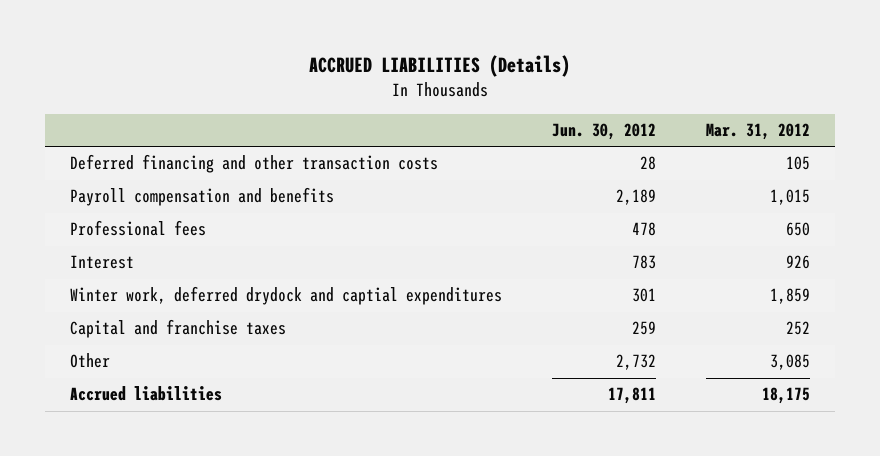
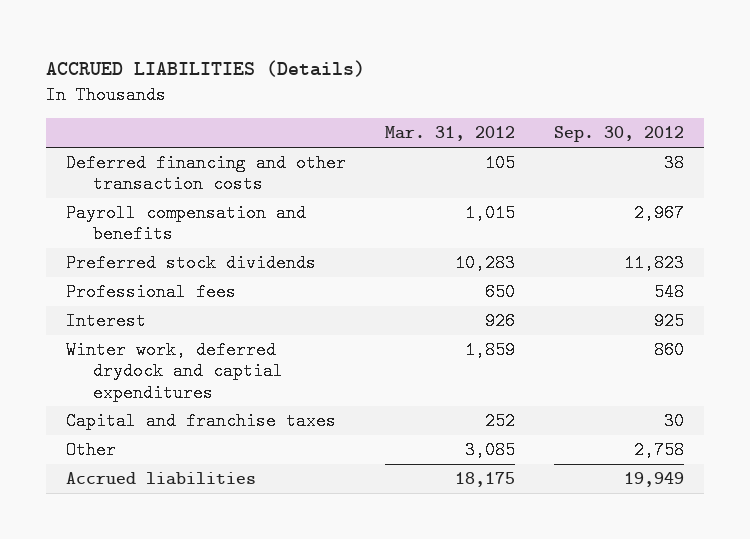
- | Jun. 30, 2012 | Mar. 31, 2012
+ | Mar. 31, 2012 | Sep. 30, 2012
+ Preferred stock dividends | 10,283 | 11,823

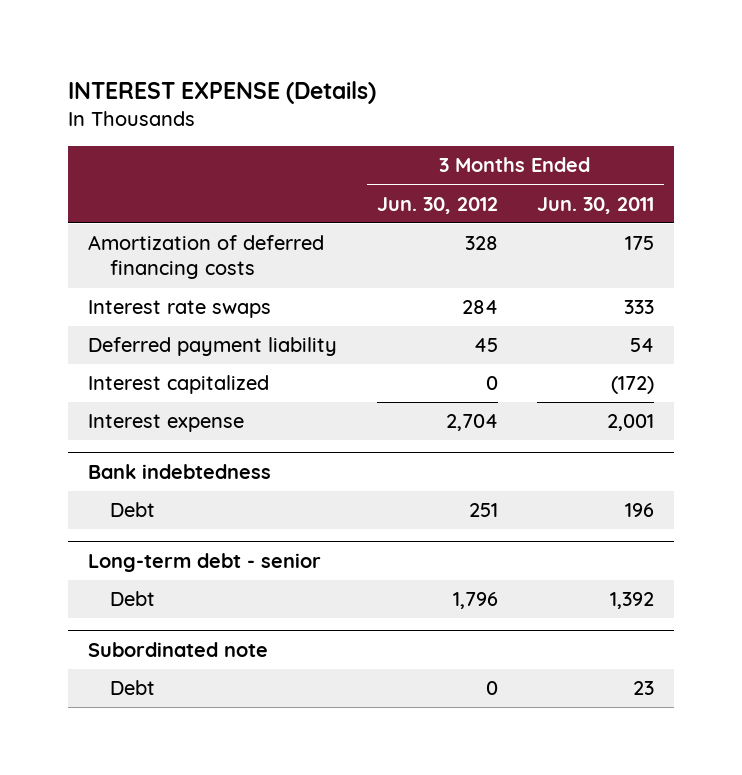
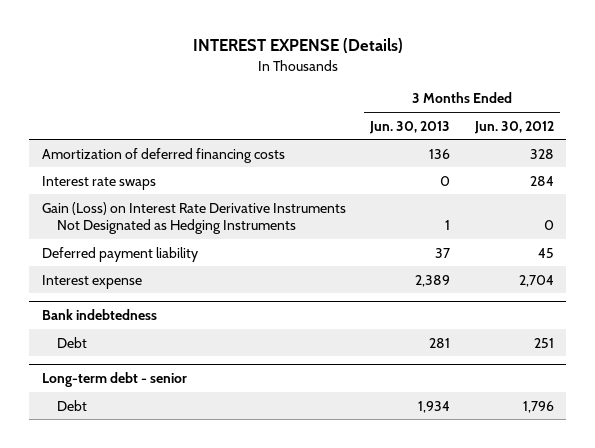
- | 3 Months Ended Jun. 30, 2012 | 3 Months Ended Jun. 30, 2011
+ | 3 Months Ended Jun. 30, 2013 | 3 Months Ended Jun. 30, 2012
+ Gain (Loss) on Interest Rate Derivative Instruments Not Designated as Hedging Instruments | 1 | 0
- Interest capitalized | 0 | (172)
- Subordinated note
- Debt | 0 | 23

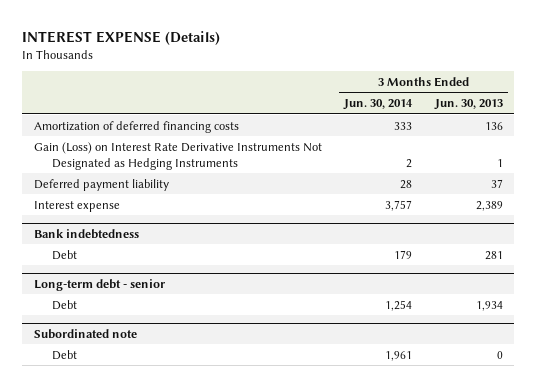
- | 3 Months Ended Jun. 30, 2013 | 3 Months Ended Jun. 30, 2012
+ | 3 Months Ended Jun. 30, 2014 | 3 Months Ended Jun. 30, 2013
- Interest rate swaps | 0 | 284
+ Subordinated note
+ Debt | 1,961 | 0

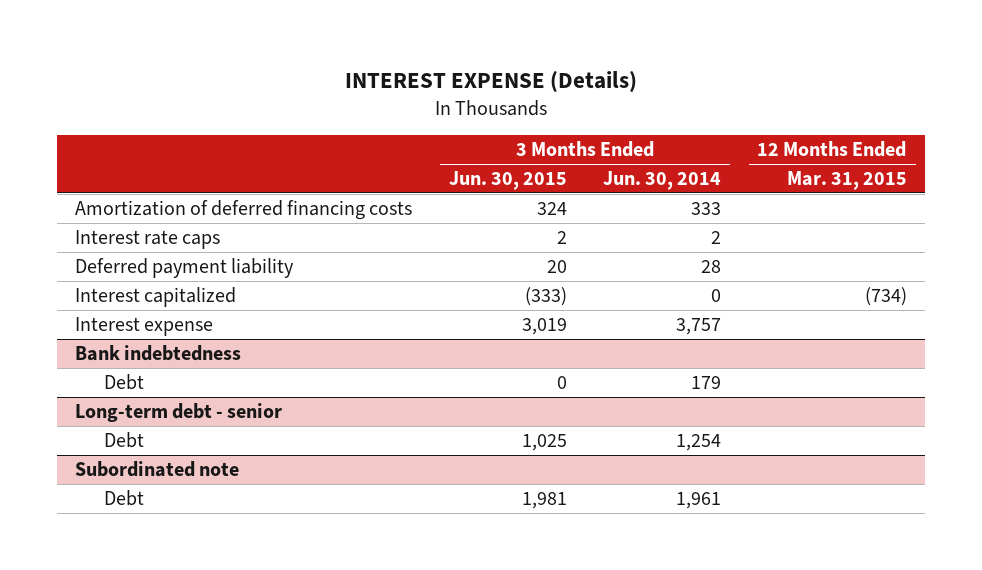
- | 3 Months Ended Jun. 30, 2014 | 3 Months Ended Jun. 30, 2013
+ | 3 Months Ended Jun. 30, 2015 | 3 Months Ended Jun. 30, 2014 | 12 Months Ended Mar. 31, 2015
- Gain (Loss) on Interest Rate Derivative Instruments Not Designated as Hedging Instruments | 2 | 1
+ Interest rate caps | 2 | 2 |
+ Interest capitalized | (333) | 0 | (734)

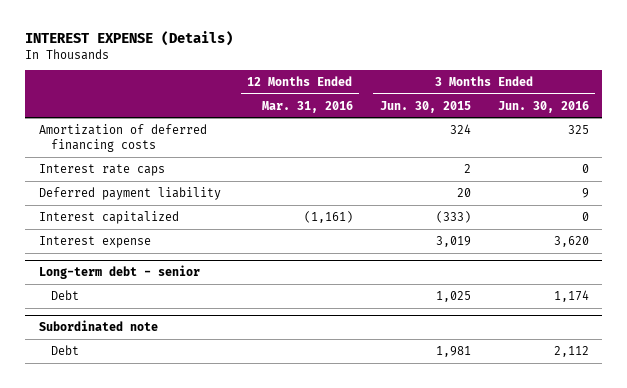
- | 3 Months Ended Jun. 30, 2015 | 3 Months Ended Jun. 30, 2014 | 12 Months Ended Mar. 31, 2015
+ | 12 Months Ended Mar. 31, 2016 | 3 Months Ended Jun. 30, 2015 | 3 Months Ended Jun. 30, 2016
- Bank indebtedness
- Debt | 0 | 179 |

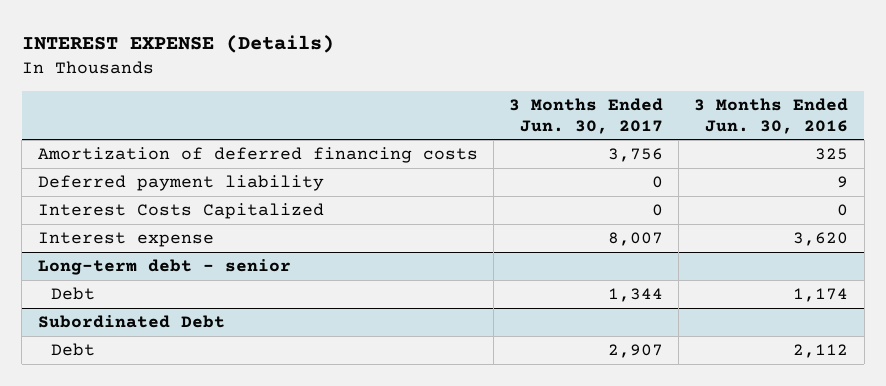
- | 12 Months Ended Mar. 31, 2016 | 3 Months Ended Jun. 30, 2015 | 3 Months Ended Jun. 30, 2016
+ | 3 Months Ended Jun. 30, 2017 | 3 Months Ended Jun. 30, 2016
- Interest rate caps | | 2 | 0
- Interest capitalized | (1,161) | (333) | 0
+ Interest Costs Capitalized | 0 | 0
- Subordinated note
+ Subordinated Debt

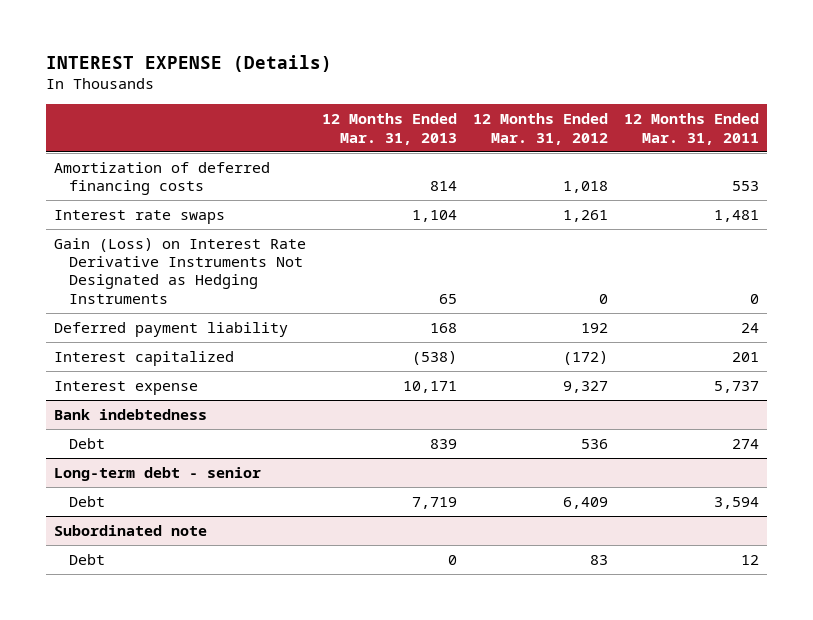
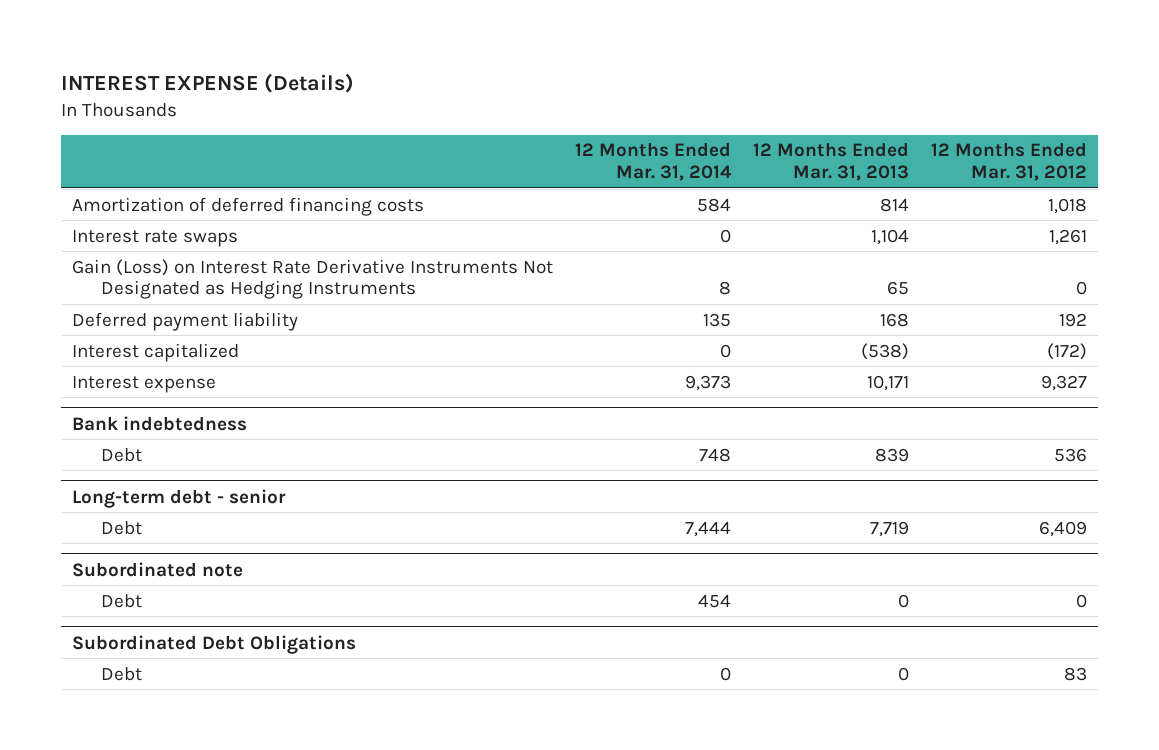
- | 12 Months Ended Mar. 31, 2013 | 12 Months Ended Mar. 31, 2012 | 12 Months Ended Mar. 31, 2011
+ | 12 Months Ended Mar. 31, 2014 | 12 Months Ended Mar. 31, 2013 | 12 Months Ended Mar. 31, 2012
@ Subordinated note
+ Debt | 454 | 0 | 0
+ Subordinated Debt Obligations

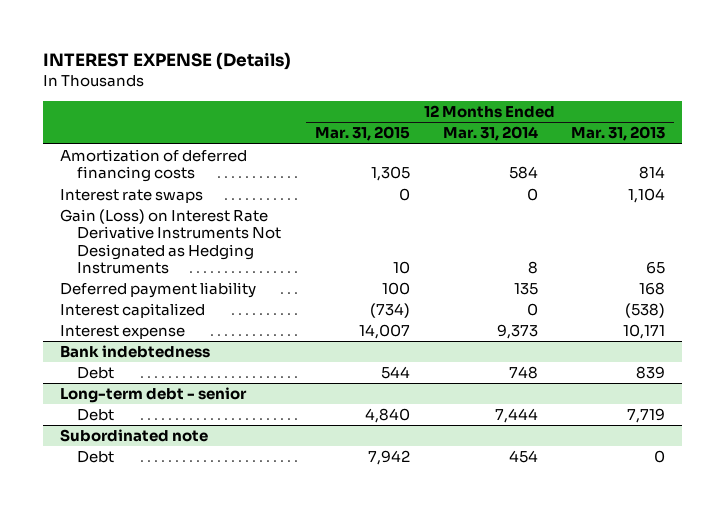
- | 12 Months Ended Mar. 31, 2014 | 12 Months Ended Mar. 31, 2013 | 12 Months Ended Mar. 31, 2012
+ | 12 Months Ended Mar. 31, 2015 | 12 Months Ended Mar. 31, 2014 | 12 Months Ended Mar. 31, 2013
- Subordinated Debt Obligations
- Debt | 0 | 0 | 83

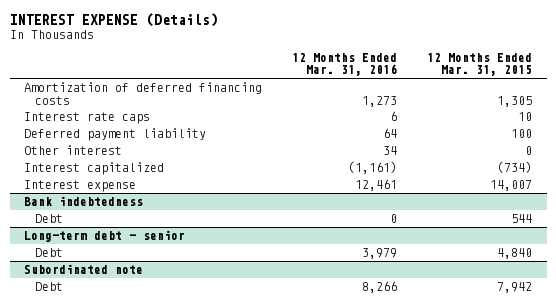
- | 12 Months Ended Mar. 31, 2015 | 12 Months Ended Mar. 31, 2014 | 12 Months Ended Mar. 31, 2013
+ | 12 Months Ended Mar. 31, 2016 | 12 Months Ended Mar. 31, 2015
- Interest rate swaps | 0 | 0 | 1,104
- Gain (Loss) on Interest Rate Derivative Instruments Not Designated as Hedging Instruments | 10 | 8 | 65
+ Interest rate caps | 6 | 10
+ Other interest | 34 | 0

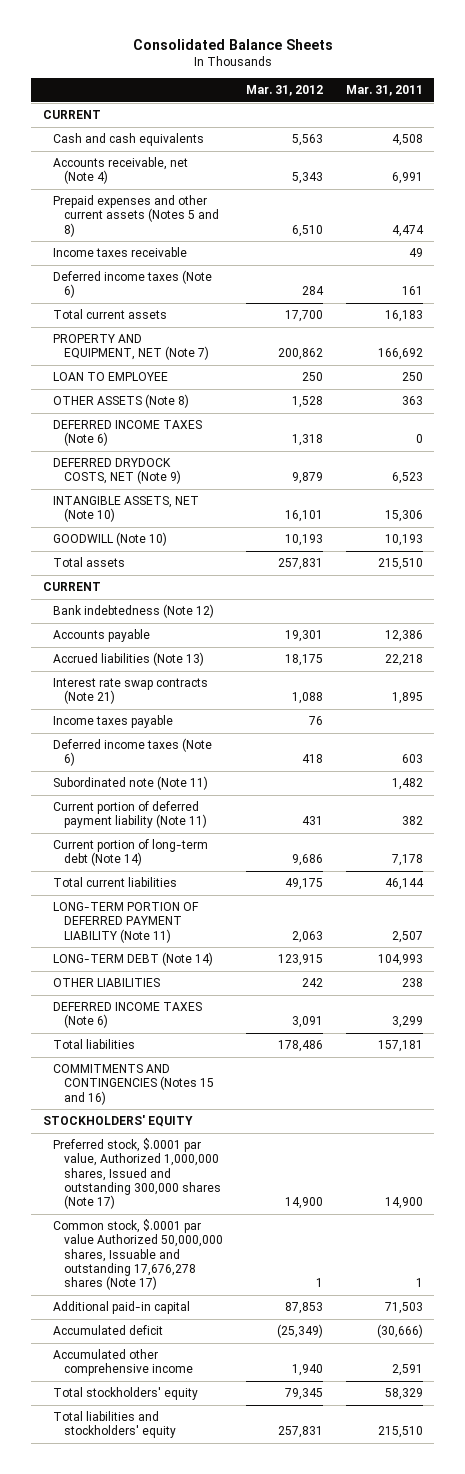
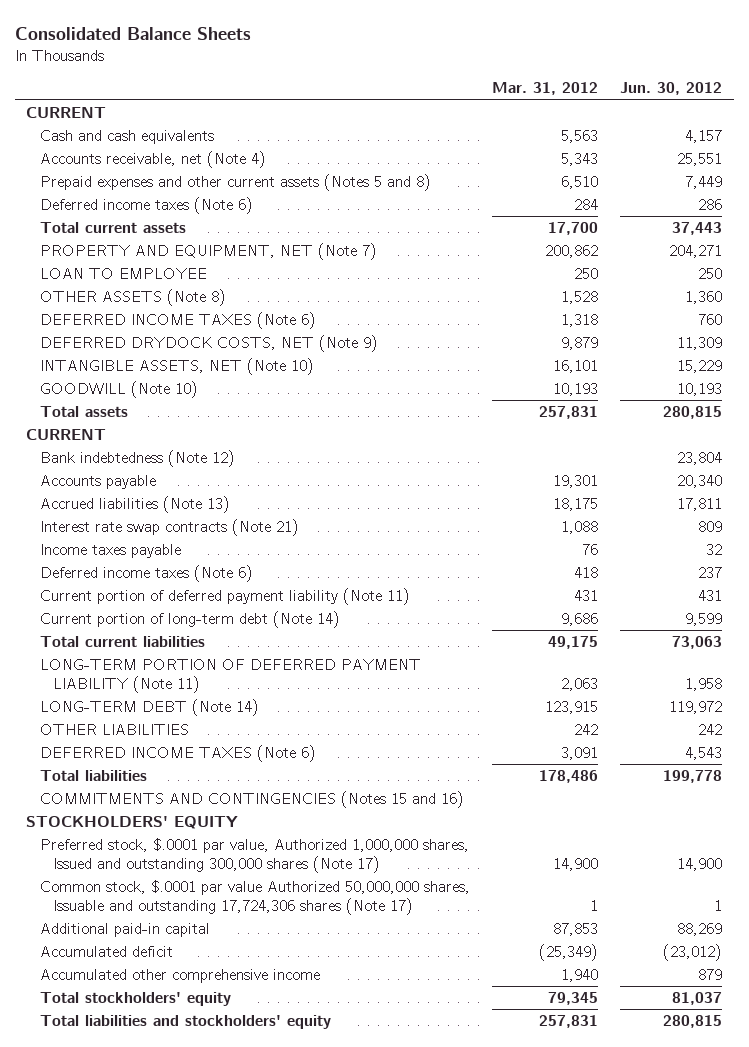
- | Mar. 31, 2012 | Mar. 31, 2011
+ | Mar. 31, 2012 | Jun. 30, 2012
- Income taxes receivable | | 49
- Subordinated note (Note 11) | | 1,482
- Common stock, $.0001 par value Authorized 50,000,000 shares, Issuable and outstanding 17,676,278 shares (Note 17) | 1 | 1
+ Common stock, $.0001 par value Authorized 50,000,000 shares, Issuable and outstanding 17,724,306 shares (Note 17) | 1 | 1

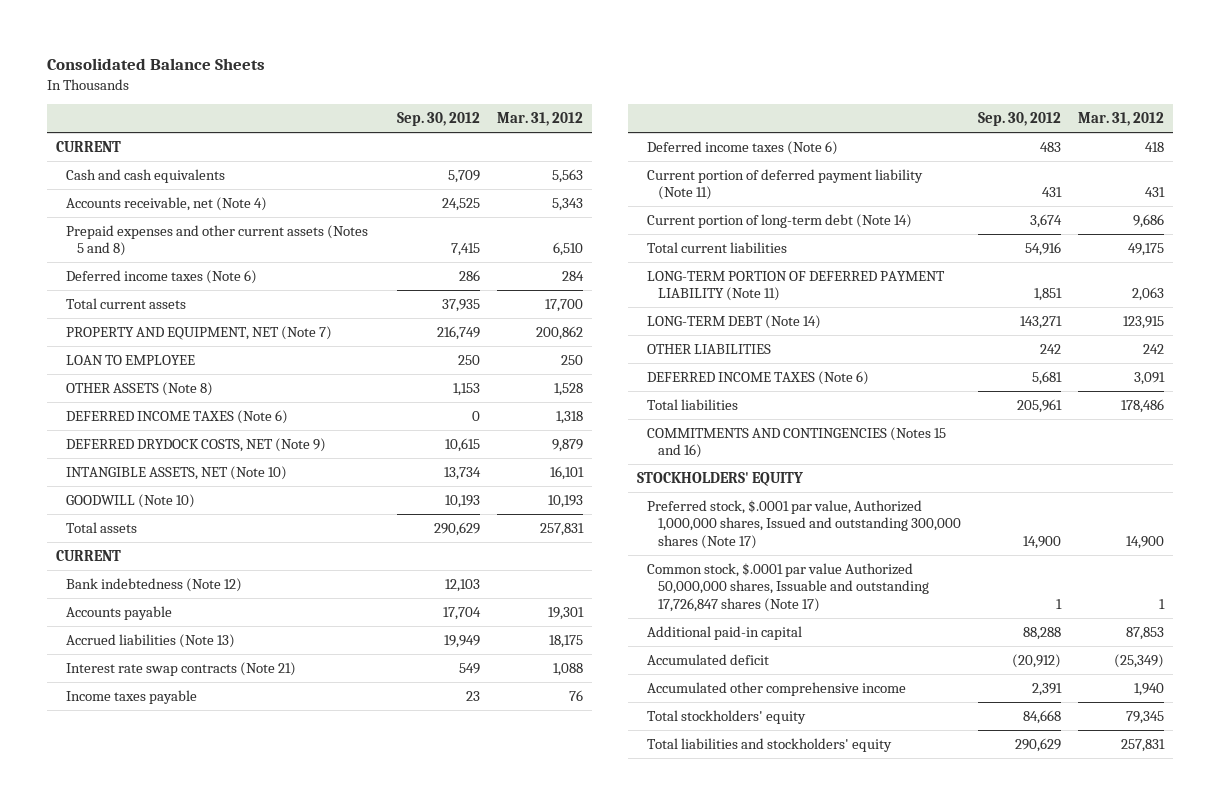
- | Mar. 31, 2012 | Jun. 30, 2012
+ | Sep. 30, 2012 | Mar. 31, 2012
- Common stock, $.0001 par value Authorized 50,000,000 shares, Issuable and outstanding 17,724,306 shares (Note 17) | 1 | 1
+ Common stock, $.0001 par value Authorized 50,000,000 shares, Issuable and outstanding 17,726,847 shares (Note 17) | 1 | 1

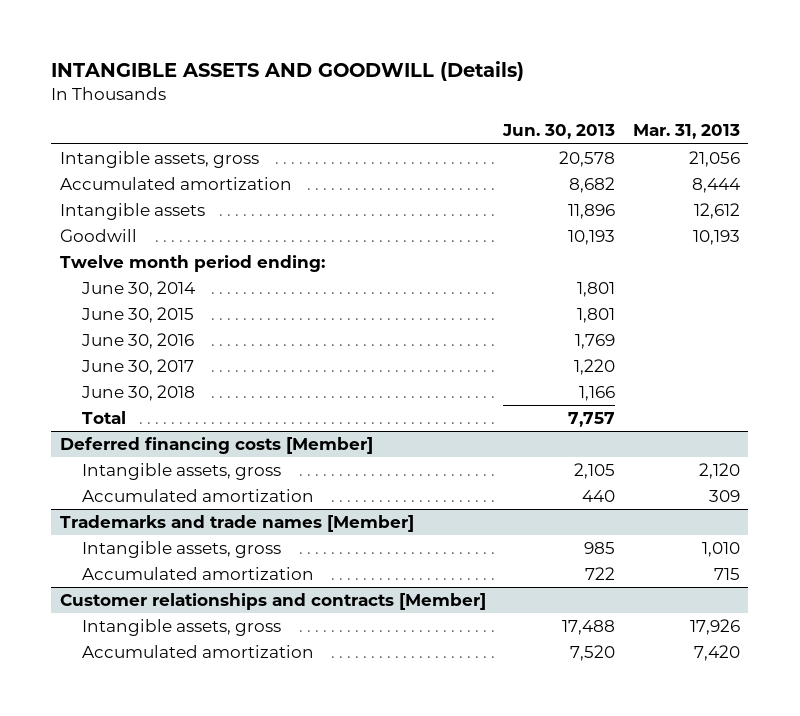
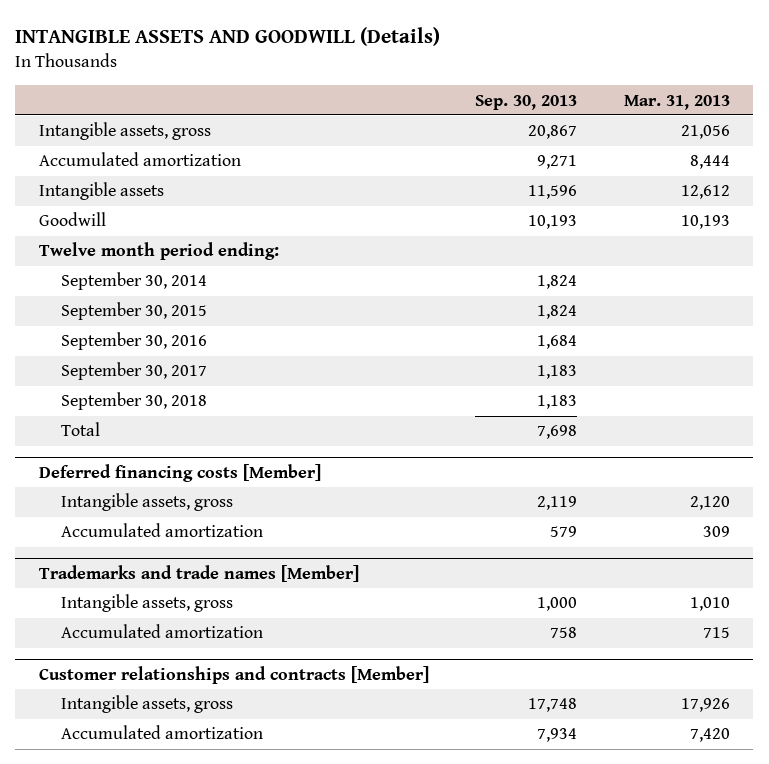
- | Jun. 30, 2013 | Mar. 31, 2013
+ | Sep. 30, 2013 | Mar. 31, 2013
- June 30, 2014 | 1,801 |
- June 30, 2015 | 1,801 |
- June 30, 2016 | 1,769 |
- June 30, 2017 | 1,220 |
- June 30, 2018 | 1,166 |
+ September 30, 2014 | 1,824 |
+ September 30, 2015 | 1,824 |
+ September 30, 2016 | 1,684 |
+ September 30, 2017 | 1,183 |
+ September 30, 2018 | 1,183 |

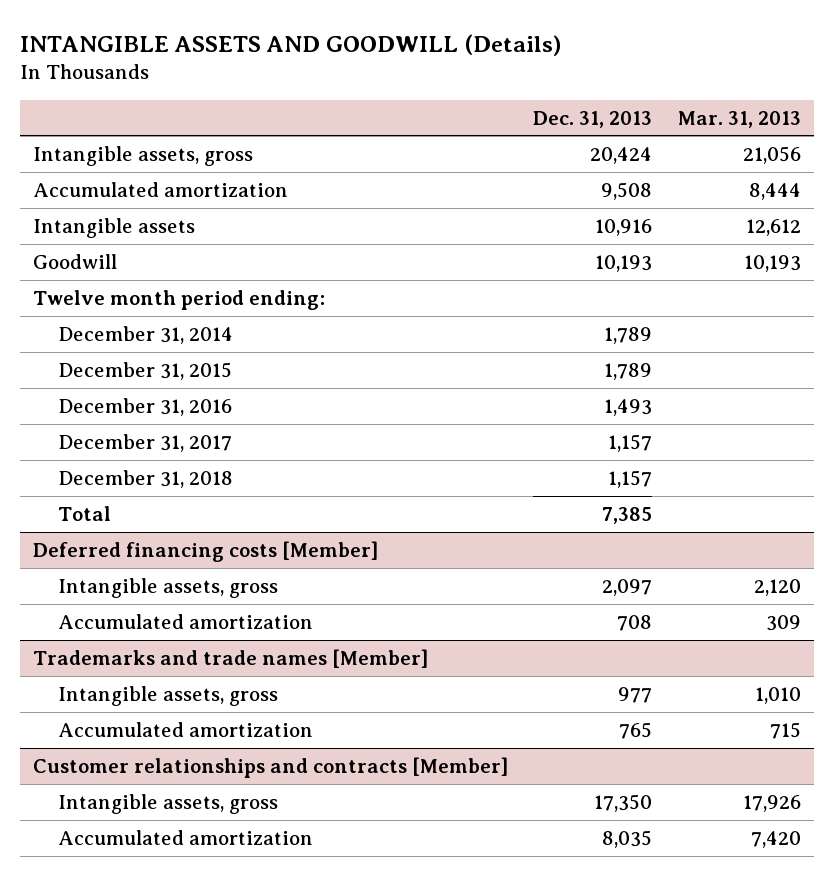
- | Sep. 30, 2013 | Mar. 31, 2013
+ | Dec. 31, 2013 | Mar. 31, 2013
- September 30, 2014 | 1,824 |
- September 30, 2015 | 1,824 |
- September 30, 2016 | 1,684 |
- September 30, 2017 | 1,183 |
- September 30, 2018 | 1,183 |
+ December 31, 2014 | 1,789 |
+ December 31, 2015 | 1,789 |
+ December 31, 2016 | 1,493 |
+ December 31, 2017 | 1,157 |
+ December 31, 2018 | 1,157 |

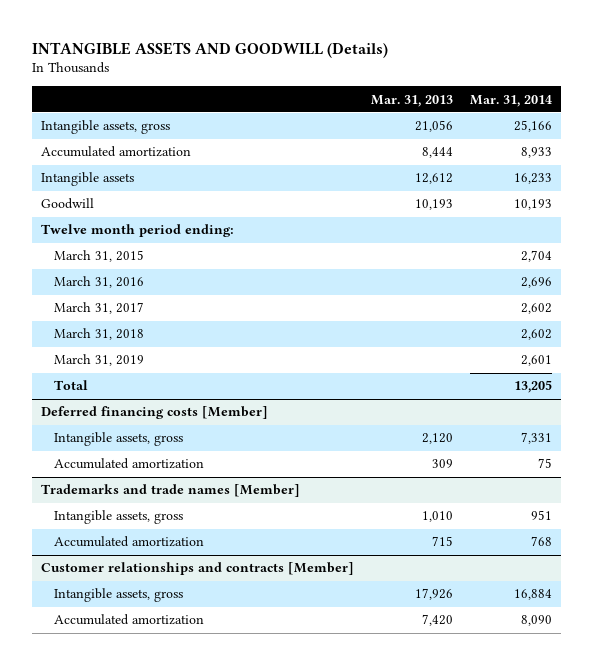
- | Dec. 31, 2013 | Mar. 31, 2013
+ | Mar. 31, 2013 | Mar. 31, 2014
- December 31, 2014 | 1,789 |
- December 31, 2015 | 1,789 |
- December 31, 2016 | 1,493 |
- December 31, 2017 | 1,157 |
- December 31, 2018 | 1,157 |
+ March 31, 2015 | | 2,704
+ March 31, 2016 | | 2,696
+ March 31, 2017 | | 2,602
+ March 31, 2018 | | 2,602
+ March 31, 2019 | | 2,601

